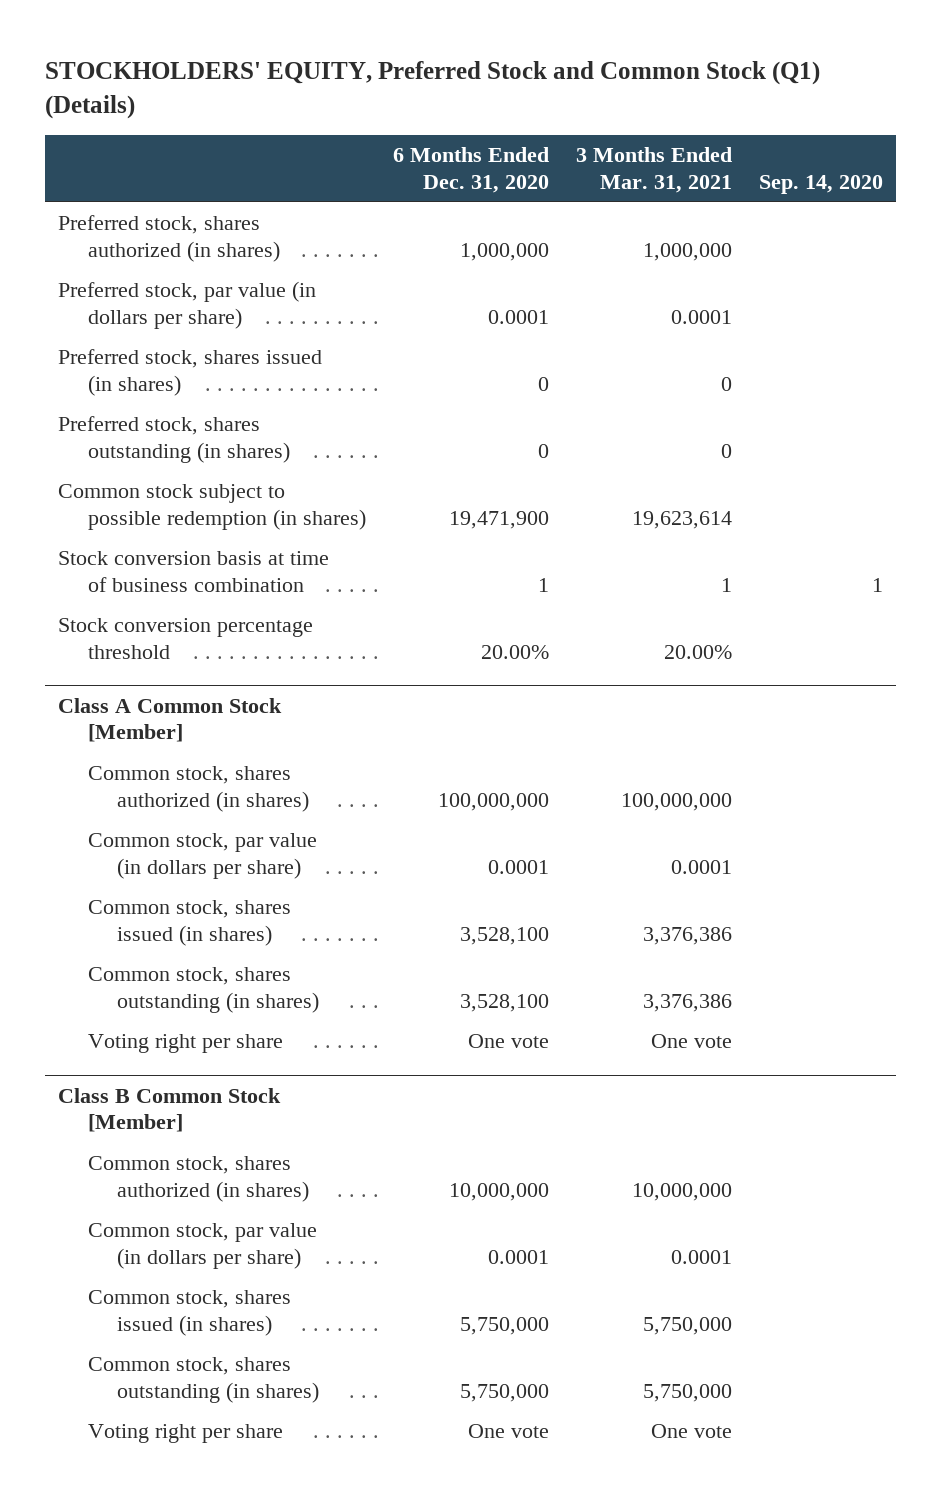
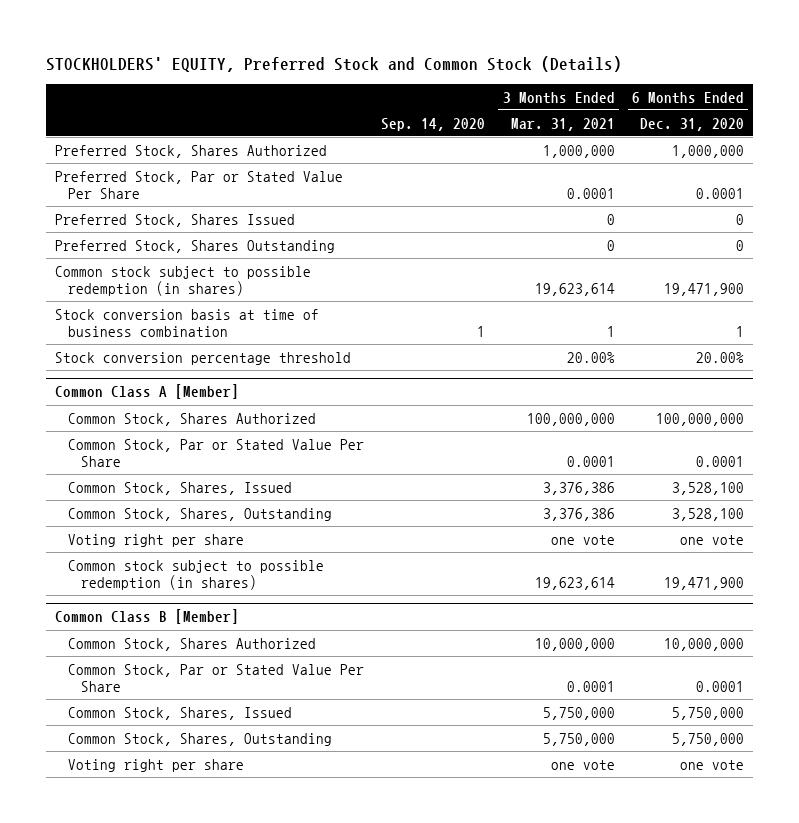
- STOCKHOLDERS' EQUITY, Preferred Stock and Common Stock (Q1) (Details)
+ STOCKHOLDERS' EQUITY, Preferred Stock and Common Stock (Details)
- | 6 Months Ended Dec. 31, 2020 | 3 Months Ended Mar. 31, 2021 | Sep. 14, 2020
+ | Sep. 14, 2020 | 3 Months Ended Mar. 31, 2021 | 6 Months Ended Dec. 31, 2020
- Preferred stock, shares authorized (in shares) | 1,000,000 | 1,000,000 |
- Preferred stock, par value (in dollars per share) | 0.0001 | 0.0001 |
- Preferred stock, shares issued (in shares) | 0 | 0 |
- Preferred stock, shares outstanding (in shares) | 0 | 0 |
+ Preferred Stock, Shares Authorized | | 1,000,000 | 1,000,000
+ Preferred Stock, Par or Stated Value Per Share | | 0.0001 | 0.0001
+ Preferred Stock, Shares Issued | | 0 | 0
+ Preferred Stock, Shares Outstanding | | 0 | 0
- Class A Common Stock [Member]
- Common stock, shares authorized (in shares) | 100,000,000 | 100,000,000 |
- Common stock, par value (in dollars per share) | 0.0001 | 0.0001 |
- Common stock, shares issued (in shares) | 3,528,100 | 3,376,386 |
- Common stock, shares outstanding (in shares) | 3,528,100 | 3,376,386 |
- Voting right per share | One vote | One vote |
- Class B Common Stock [Member]
- Common stock, shares authorized (in shares) | 10,000,000 | 10,000,000 |
- Common stock, par value (in dollars per share) | 0.0001 | 0.0001 |
- Common stock, shares issued (in shares) | 5,750,000 | 5,750,000 |
- Common stock, shares outstanding (in shares) | 5,750,000 | 5,750,000 |
- Voting right per share | One vote | One vote |
+ Common Class A [Member]
+ Common Stock, Shares Authorized | | 100,000,000 | 100,000,000
+ Common Stock, Par or Stated Value Per Share | | 0.0001 | 0.0001
+ Common Stock, Shares, Issued | | 3,376,386 | 3,528,100
+ Common Stock, Shares, Outstanding | | 3,376,386 | 3,528,100
+ Voting right per share | | one vote | one vote
+ Common stock subject to possible redemption (in shares) | | 19,623,614 | 19,471,900
+ Common Class B [Member]
+ Common Stock, Shares Authorized | | 10,000,000 | 10,000,000
+ Common Stock, Par or Stated Value Per Share | | 0.0001 | 0.0001
+ Common Stock, Shares, Issued | | 5,750,000 | 5,750,000
+ Common Stock, Shares, Outstanding | | 5,750,000 | 5,750,000
+ Voting right per share | | one vote | one vote

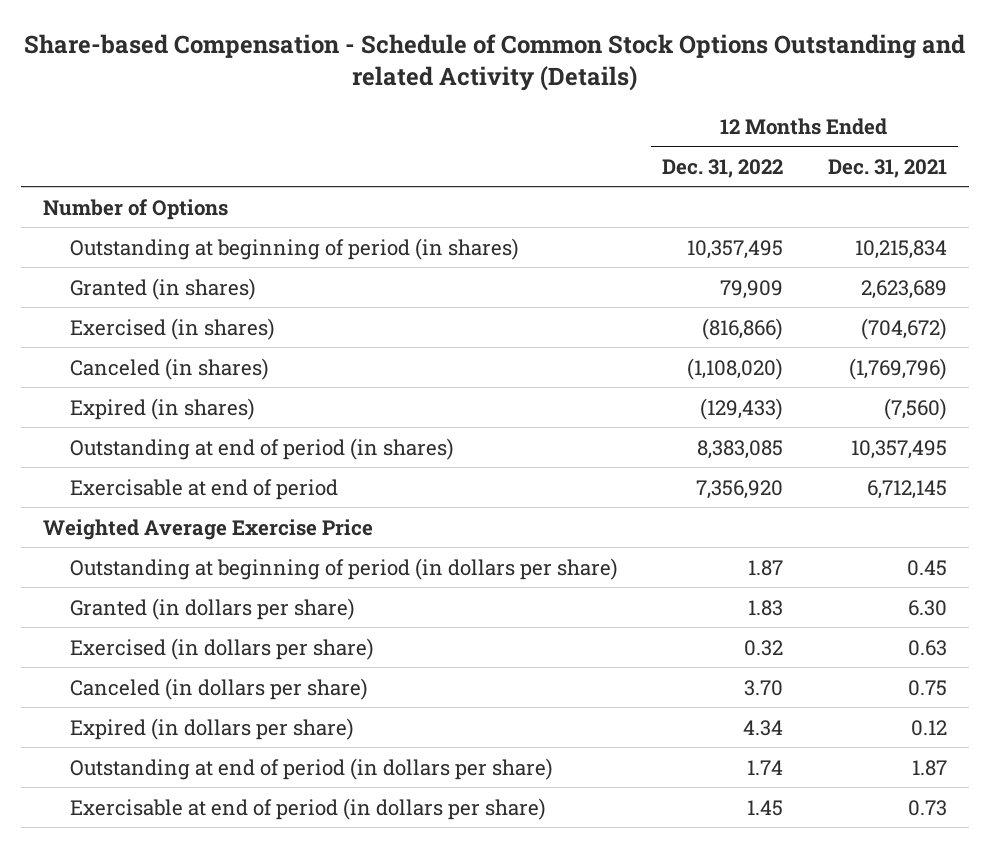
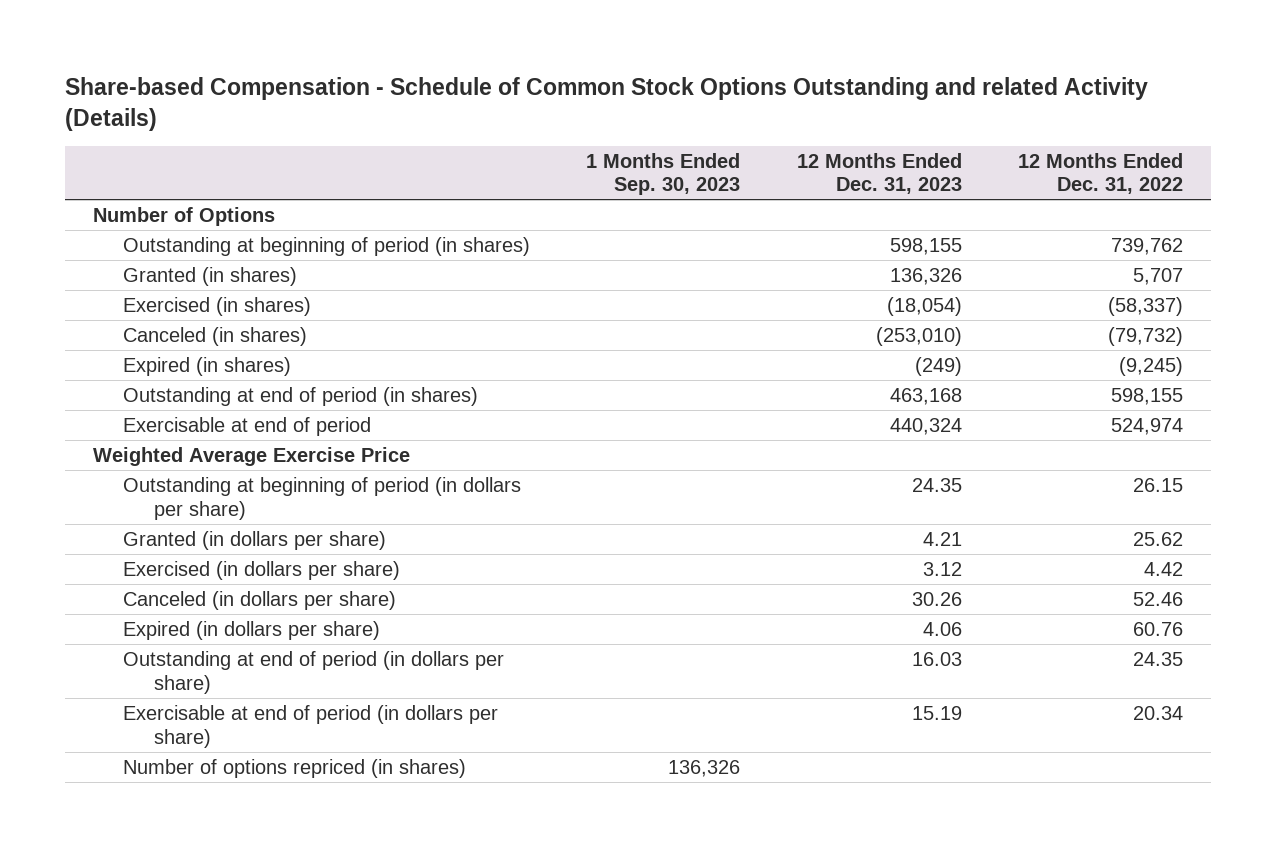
- | 12 Months Ended Dec. 31, 2022 | 12 Months Ended Dec. 31, 2021
+ | 1 Months Ended Sep. 30, 2023 | 12 Months Ended Dec. 31, 2023 | 12 Months Ended Dec. 31, 2022
- Outstanding at beginning of period (in shares) | 10,357,495 | 10,215,834
- Granted (in shares) | 79,909 | 2,623,689
- Exercised (in shares) | (816,866) | (704,672)
- Canceled (in shares) | (1,108,020) | (1,769,796)
- Expired (in shares) | (129,433) | (7,560)
- Outstanding at end of period (in shares) | 8,383,085 | 10,357,495
- Exercisable at end of period | 7,356,920 | 6,712,145
+ Outstanding at beginning of period (in shares) | | 598,155 | 739,762
+ Granted (in shares) | | 136,326 | 5,707
+ Exercised (in shares) | | (18,054) | (58,337)
+ Canceled (in shares) | | (253,010) | (79,732)
+ Expired (in shares) | | (249) | (9,245)
+ Outstanding at end of period (in shares) | | 463,168 | 598,155
+ Exercisable at end of period | | 440,324 | 524,974
- Outstanding at beginning of period (in dollars per share) | 1.87 | 0.45
- Granted (in dollars per share) | 1.83 | 6.30
- Exercised (in dollars per share) | 0.32 | 0.63
- Canceled (in dollars per share) | 3.70 | 0.75
- Expired (in dollars per share) | 4.34 | 0.12
- Outstanding at end of period (in dollars per share) | 1.74 | 1.87
- Exercisable at end of period (in dollars per share) | 1.45 | 0.73
+ Outstanding at beginning of period (in dollars per share) | | 24.35 | 26.15
+ Granted (in dollars per share) | | 4.21 | 25.62
+ Exercised (in dollars per share) | | 3.12 | 4.42
+ Canceled (in dollars per share) | | 30.26 | 52.46
+ Expired (in dollars per share) | | 4.06 | 60.76
+ Outstanding at end of period (in dollars per share) | | 16.03 | 24.35
+ Exercisable at end of period (in dollars per share) | | 15.19 | 20.34
+ Number of options repriced (in shares) | 136,326 | |

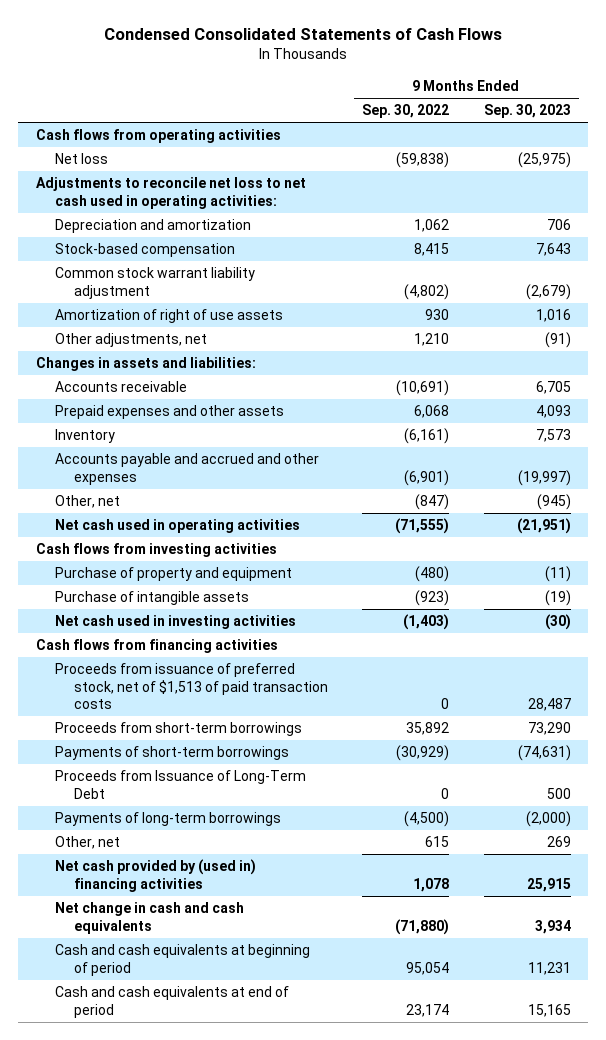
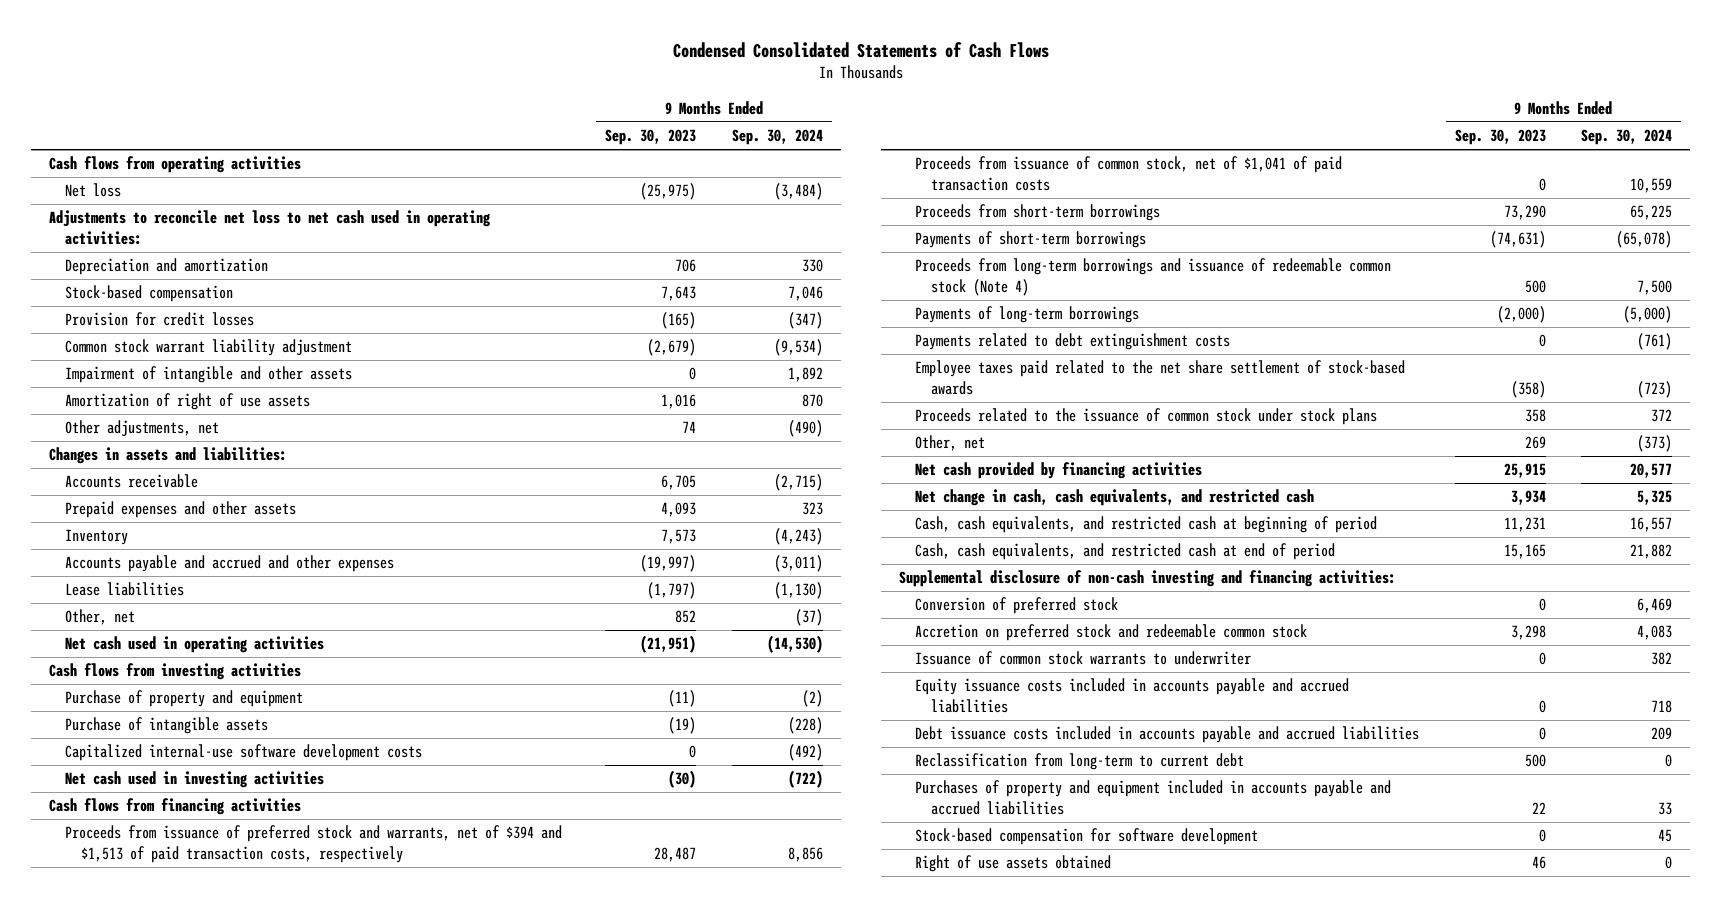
- | 9 Months Ended Sep. 30, 2022 | 9 Months Ended Sep. 30, 2023
+ | 9 Months Ended Sep. 30, 2023 | 9 Months Ended Sep. 30, 2024
+ Provision for credit losses | (165) | (347)
+ Impairment of intangible and other assets | 0 | 1,892
- Other adjustments, net | 1,210 | (91)
+ Other adjustments, net | 74 | (490)
- Other, net | (847) | (945)
+ Lease liabilities | (1,797) | (1,130)
+ Other, net | 852 | (37)
+ Capitalized internal-use software development costs | 0 | (492)
- Proceeds from issuance of preferred stock, net of $1,513 of paid transaction costs | 0 | 28,487
+ Proceeds from issuance of preferred stock and warrants, net of $394 and $1,513 of paid transaction costs, respectively | 28,487 | 8,856
+ Proceeds from issuance of common stock, net of $1,041 of paid transaction costs | 0 | 10,559
- Proceeds from Issuance of Long-Term Debt | 0 | 500
+ Proceeds from long-term borrowings and issuance of redeemable common stock (Note 4) | 500 | 7,500
+ Payments related to debt extinguishment costs | 0 | (761)
+ Employee taxes paid related to the net share settlement of stock-based awards | (358) | (723)
+ Proceeds related to the issuance of common stock under stock plans | 358 | 372
- Net cash provided by (used in) financing activities | 1,078 | 25,915
- Net change in cash and cash equivalents | (71,880) | 3,934
- Cash and cash equivalents at beginning of period | 95,054 | 11,231
- Cash and cash equivalents at end of period | 23,174 | 15,165
+ Net cash provided by financing activities | 25,915 | 20,577
+ Net change in cash, cash equivalents, and restricted cash | 3,934 | 5,325
+ Cash, cash equivalents, and restricted cash at beginning of period | 11,231 | 16,557
+ Cash, cash equivalents, and restricted cash at end of period | 15,165 | 21,882
+ Supplemental disclosure of non-cash investing and financing activities:
+ Conversion of preferred stock | 0 | 6,469
+ Accretion on preferred stock and redeemable common stock | 3,298 | 4,083
+ Issuance of common stock warrants to underwriter | 0 | 382
+ Equity issuance costs included in accounts payable and accrued liabilities | 0 | 718
+ Debt issuance costs included in accounts payable and accrued liabilities | 0 | 209
+ Reclassification from long-term to current debt | 500 | 0
+ Purchases of property and equipment included in accounts payable and accrued liabilities | 22 | 33
+ Stock-based compensation for software development | 0 | 45
+ Right of use assets obtained | 46 | 0

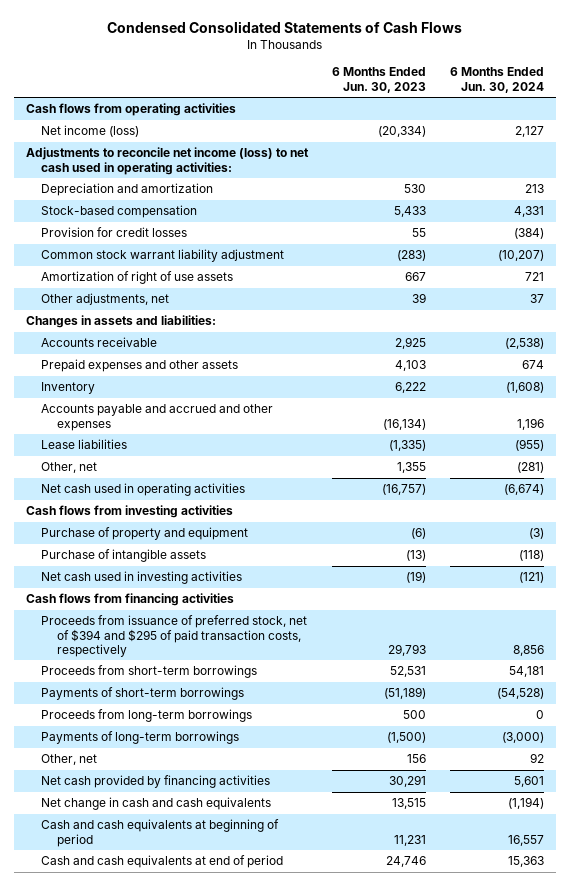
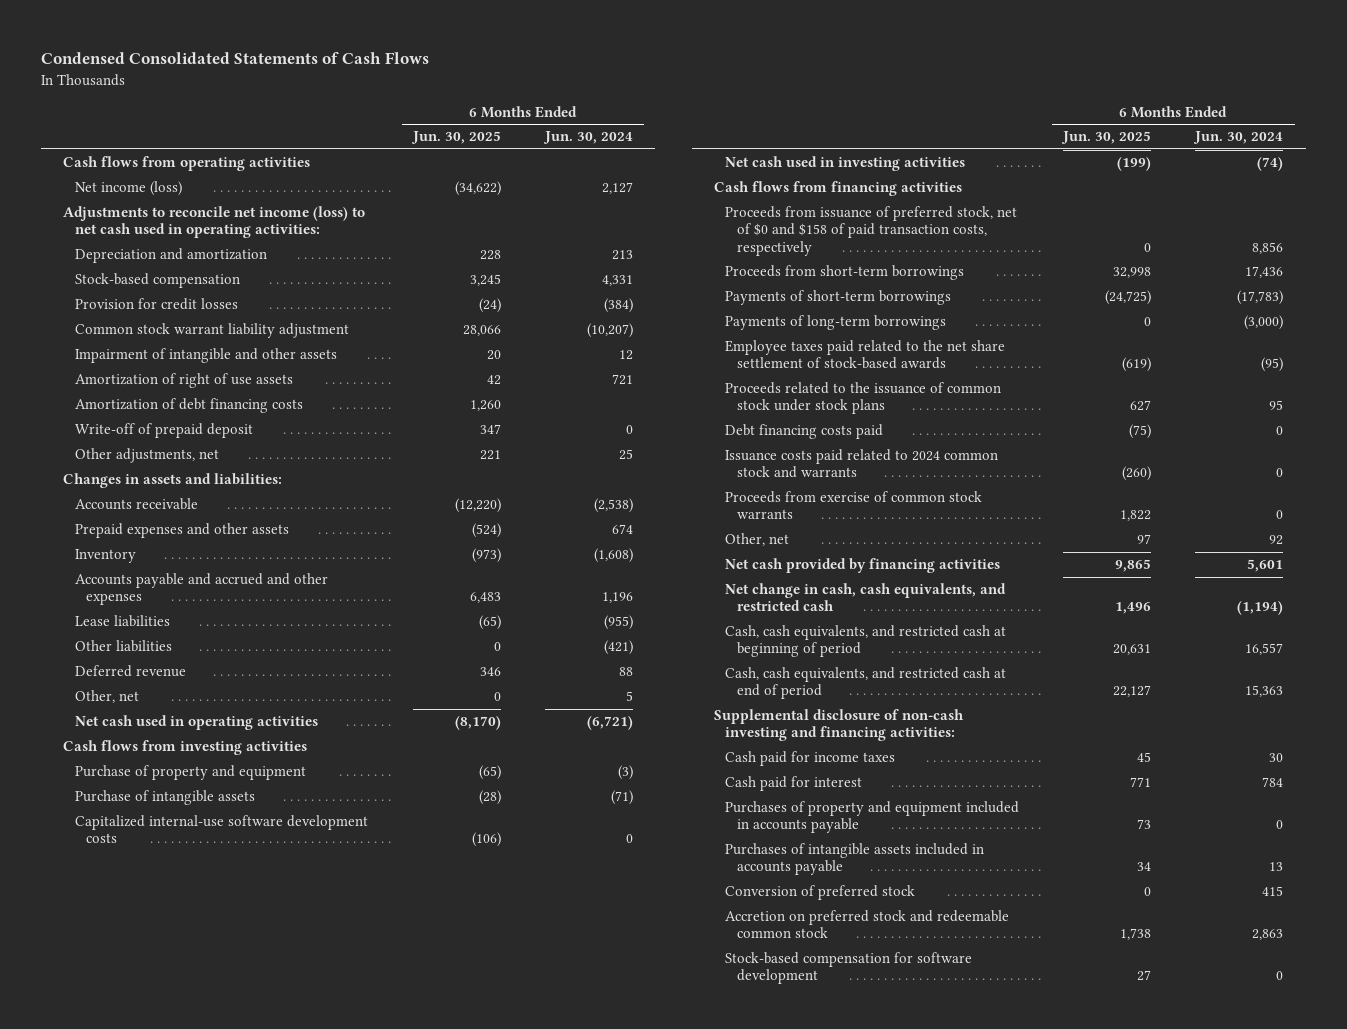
- | 6 Months Ended Jun. 30, 2023 | 6 Months Ended Jun. 30, 2024
+ | 6 Months Ended Jun. 30, 2025 | 6 Months Ended Jun. 30, 2024
+ Impairment of intangible and other assets | 20 | 12
- Other adjustments, net | 39 | 37
+ Amortization of debt financing costs | 1,260 |
+ Write-off of prepaid deposit | 347 | 0
+ Other adjustments, net | 221 | 25
- Other, net | 1,355 | (281)
- Net cash used in operating activities | (16,757) | (6,674)
+ Other liabilities | 0 | (421)
+ Deferred revenue | 346 | 88
+ Other, net | 0 | 5
+ Net cash used in operating activities | (8,170) | (6,721)
- Purchase of intangible assets | (13) | (118)
- Net cash used in investing activities | (19) | (121)
+ Purchase of intangible assets | (28) | (71)
+ Capitalized internal-use software development costs | (106) | 0
+ Net cash used in investing activities | (199) | (74)
- Proceeds from issuance of preferred stock, net of $394 and $295 of paid transaction costs, respectively | 29,793 | 8,856
- Proceeds from short-term borrowings | 52,531 | 54,181
- Payments of short-term borrowings | (51,189) | (54,528)
- Proceeds from long-term borrowings | 500 | 0
+ Proceeds from issuance of preferred stock, net of $0 and $158 of paid transaction costs, respectively | 0 | 8,856
+ Proceeds from short-term borrowings | 32,998 | 17,436
+ Payments of short-term borrowings | (24,725) | (17,783)
+ Employee taxes paid related to the net share settlement of stock-based awards | (619) | (95)
+ Proceeds related to the issuance of common stock under stock plans | 627 | 95
+ Debt financing costs paid | (75) | 0
+ Issuance costs paid related to 2024 common stock and warrants | (260) | 0
+ Proceeds from exercise of common stock warrants | 1,822 | 0
- Net change in cash and cash equivalents | 13,515 | (1,194)
- Cash and cash equivalents at beginning of period | 11,231 | 16,557
- Cash and cash equivalents at end of period | 24,746 | 15,363
+ Net change in cash, cash equivalents, and restricted cash | 1,496 | (1,194)
+ Cash, cash equivalents, and restricted cash at beginning of period | 20,631 | 16,557
+ Cash, cash equivalents, and restricted cash at end of period | 22,127 | 15,363
+ Supplemental disclosure of non-cash investing and financing activities:
+ Cash paid for income taxes | 45 | 30
+ Cash paid for interest | 771 | 784
+ Purchases of property and equipment included in accounts payable | 73 | 0
+ Purchases of intangible assets included in accounts payable | 34 | 13
+ Conversion of preferred stock | 0 | 415
+ Accretion on preferred stock and redeemable common stock | 1,738 | 2,863
+ Stock-based compensation for software development | 27 | 0

